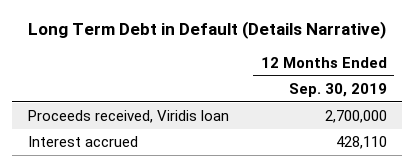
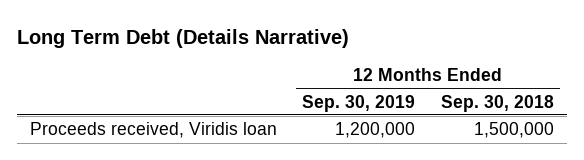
- Long Term Debt in Default (Details Narrative)
+ Long Term Debt (Details Narrative)
- | 12 Months Ended Sep. 30, 2019
+ | 12 Months Ended Sep. 30, 2019 | 12 Months Ended Sep. 30, 2018
- Proceeds received, Viridis loan | 2,700,000
- Interest accrued | 428,110
+ Proceeds received, Viridis loan | 1,200,000 | 1,500,000

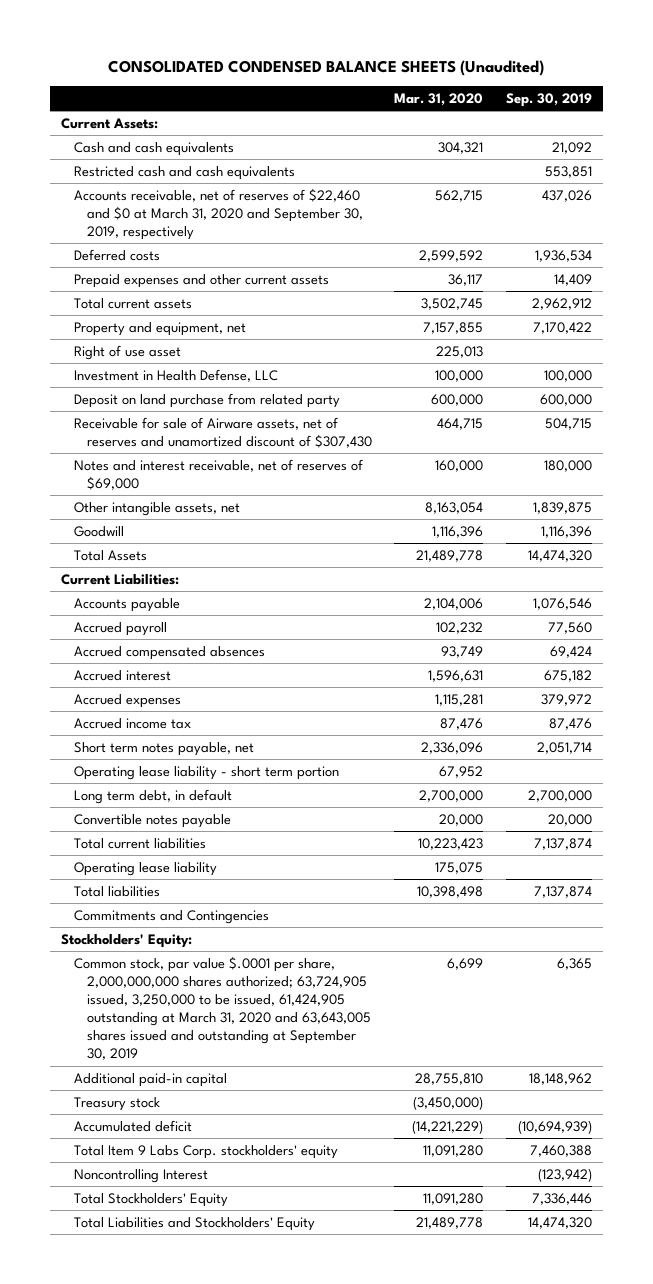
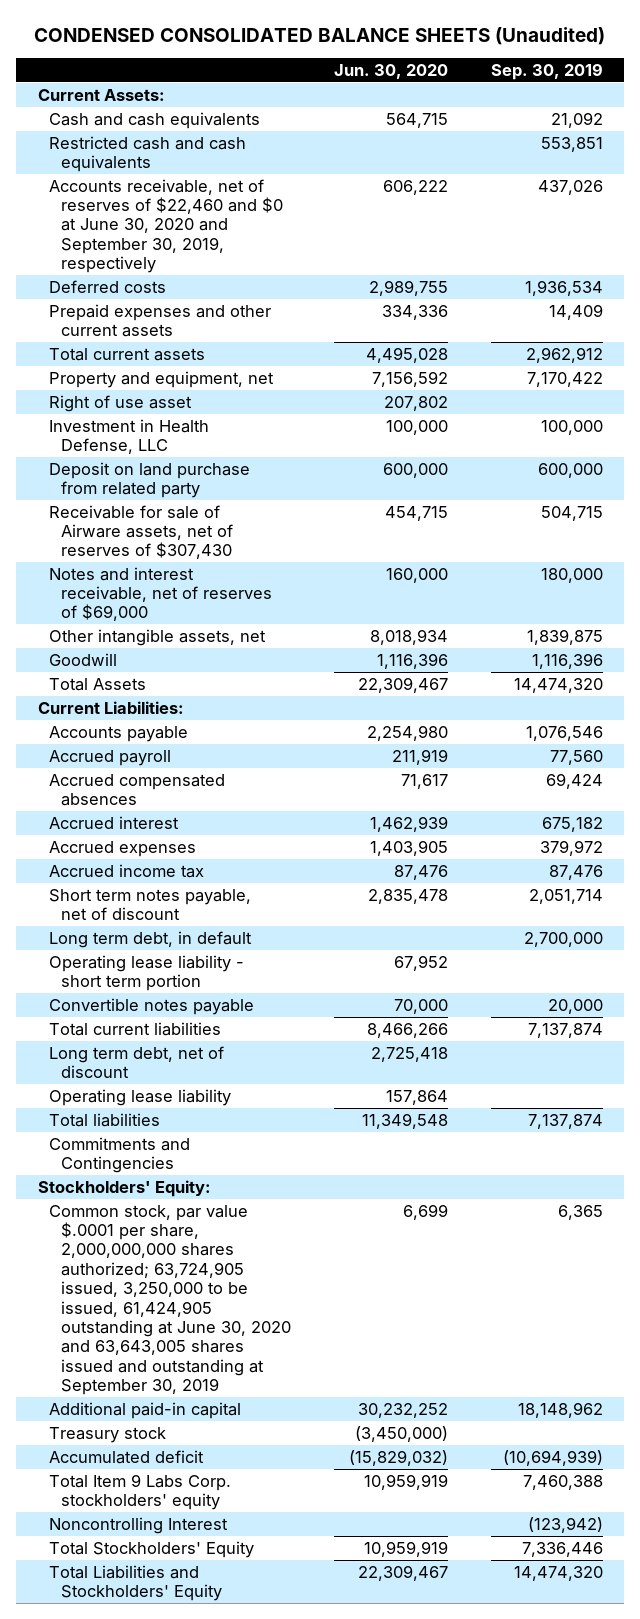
- CONSOLIDATED CONDENSED BALANCE SHEETS (Unaudited)
+ CONDENSED CONSOLIDATED BALANCE SHEETS (Unaudited)
- | Mar. 31, 2020 | Sep. 30, 2019
+ | Jun. 30, 2020 | Sep. 30, 2019
- Accounts receivable, net of reserves of $22,460 and $0 at March 31, 2020 and September 30, 2019, respectively | 562,715 | 437,026
+ Accounts receivable, net of reserves of $22,460 and $0 at June 30, 2020 and September 30, 2019, respectively | 606,222 | 437,026
- Receivable for sale of Airware assets, net of reserves and unamortized discount of $307,430 | 464,715 | 504,715
+ Receivable for sale of Airware assets, net of reserves of $307,430 | 454,715 | 504,715
- Short term notes payable, net | 2,336,096 | 2,051,714
+ Short term notes payable, net of discount | 2,835,478 | 2,051,714
moved down: Operating lease liability - short term portion | 67,952 |
+ Long term debt, net of discount | 2,725,418 |
- Common stock, par value $.0001 per share, 2,000,000,000 shares authorized; 63,724,905 issued, 3,250,000 to be issued, 61,424,905 outstanding at March 31, 2020 and 63,643,005 shares issued and outstanding at September 30, 2019 | 6,699 | 6,365
+ Common stock, par value $.0001 per share, 2,000,000,000 shares authorized; 63,724,905 issued, 3,250,000 to be issued, 61,424,905 outstanding at June 30, 2020 and 63,643,005 shares issued and outstanding at September 30, 2019 | 6,699 | 6,365

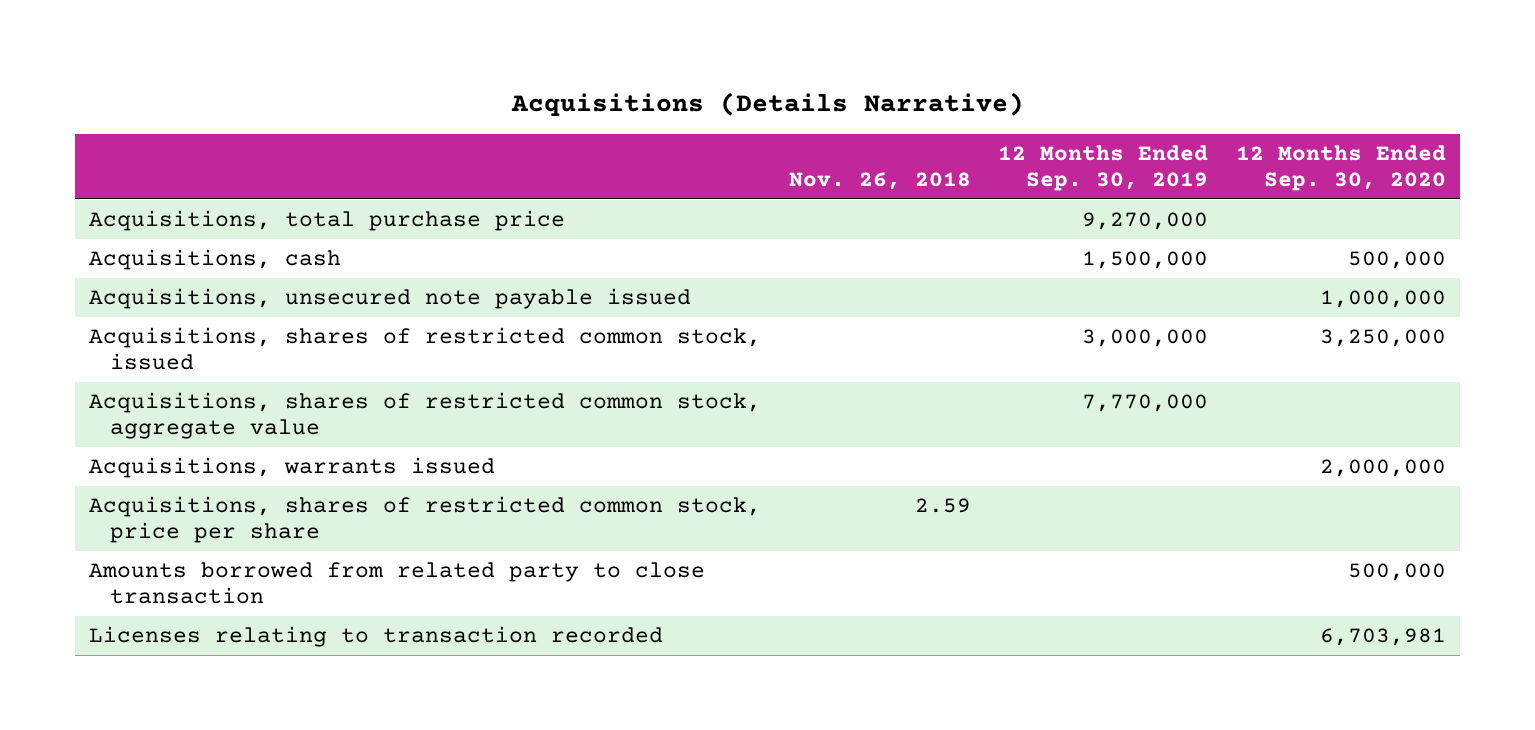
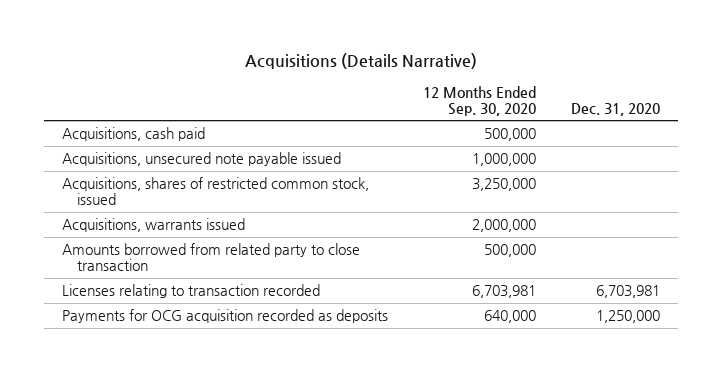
- | Nov. 26, 2018 | 12 Months Ended Sep. 30, 2019 | 12 Months Ended Sep. 30, 2020
+ | 12 Months Ended Sep. 30, 2020 | Dec. 31, 2020
- Acquisitions, total purchase price | | 9,270,000 |
- Acquisitions, cash | | 1,500,000 | 500,000
+ Acquisitions, cash paid | 500,000 |
- Acquisitions, shares of restricted common stock, aggregate value | | 7,770,000 |
- Acquisitions, shares of restricted common stock, price per share | 2.59 | |
+ Payments for OCG acquisition recorded as deposits | 640,000 | 1,250,000

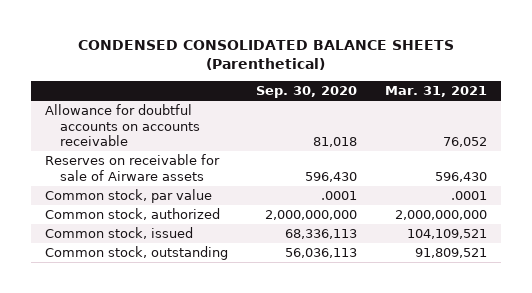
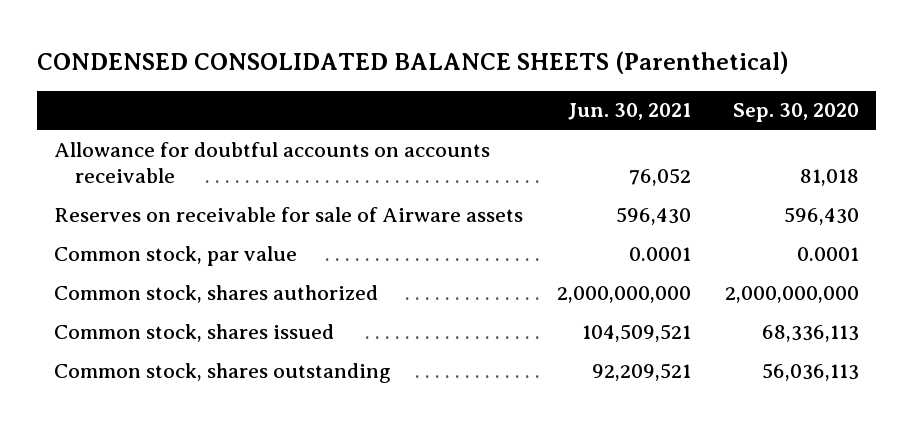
- | Sep. 30, 2020 | Mar. 31, 2021
+ | Jun. 30, 2021 | Sep. 30, 2020
- Common stock, par value | .0001 | .0001
- Common stock, authorized | 2,000,000,000 | 2,000,000,000
- Common stock, issued | 68,336,113 | 104,109,521
- Common stock, outstanding | 56,036,113 | 91,809,521
+ Common stock, par value | 0.0001 | 0.0001
+ Common stock, shares authorized | 2,000,000,000 | 2,000,000,000
+ Common stock, shares issued | 104,509,521 | 68,336,113
+ Common stock, shares outstanding | 92,209,521 | 56,036,113

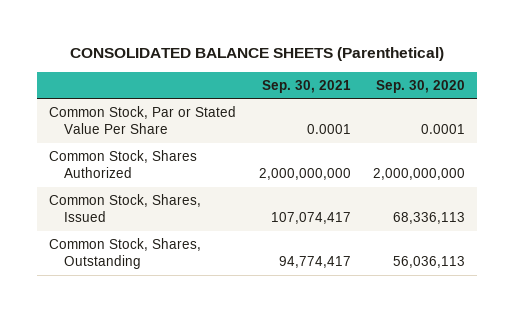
- CONDENSED CONSOLIDATED BALANCE SHEETS (Parenthetical)
+ CONSOLIDATED BALANCE SHEETS (Parenthetical)
- | Jun. 30, 2021 | Sep. 30, 2020
+ | Sep. 30, 2021 | Sep. 30, 2020
- Allowance for doubtful accounts on accounts receivable | 76,052 | 81,018
- Reserves on receivable for sale of Airware assets | 596,430 | 596,430
- Common stock, par value | 0.0001 | 0.0001
- Common stock, shares authorized | 2,000,000,000 | 2,000,000,000
- Common stock, shares issued | 104,509,521 | 68,336,113
- Common stock, shares outstanding | 92,209,521 | 56,036,113
+ Common Stock, Par or Stated Value Per Share | 0.0001 | 0.0001
+ Common Stock, Shares Authorized | 2,000,000,000 | 2,000,000,000
+ Common Stock, Shares, Issued | 107,074,417 | 68,336,113
+ Common Stock, Shares, Outstanding | 94,774,417 | 56,036,113

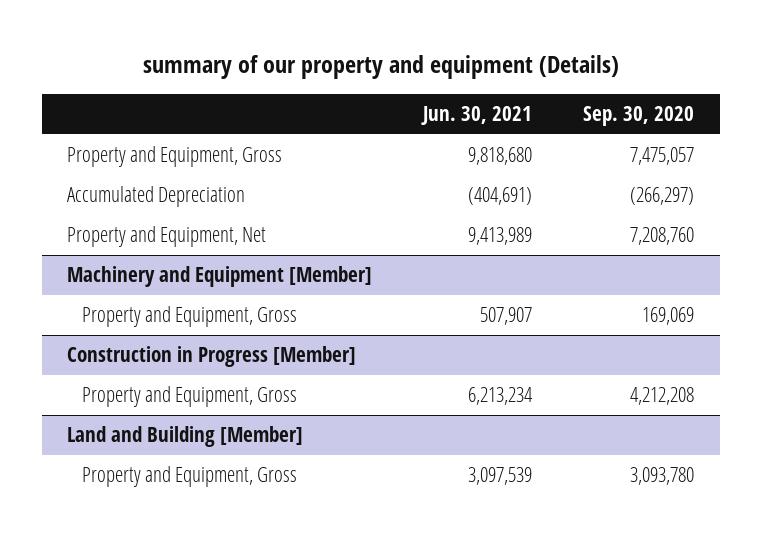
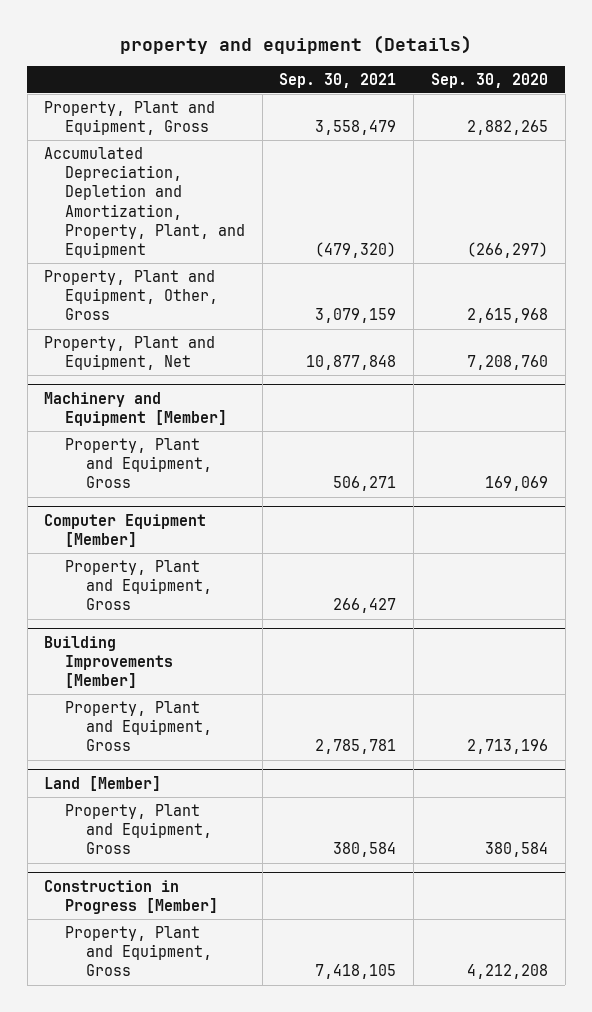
- summary of our property and equipment (Details)
+ property and equipment (Details)
- | Jun. 30, 2021 | Sep. 30, 2020
+ | Sep. 30, 2021 | Sep. 30, 2020
- Property and Equipment, Gross | 9,818,680 | 7,475,057
- Accumulated Depreciation | (404,691) | (266,297)
- Property and Equipment, Net | 9,413,989 | 7,208,760
+ Property, Plant and Equipment, Gross | 3,558,479 | 2,882,265
+ Accumulated Depreciation, Depletion and Amortization, Property, Plant, and Equipment | (479,320) | (266,297)
+ Property, Plant and Equipment, Other, Gross | 3,079,159 | 2,615,968
+ Property, Plant and Equipment, Net | 10,877,848 | 7,208,760
@ Machinery and Equipment [Member]
- Property and Equipment, Gross | 507,907 | 169,069
+ Property, Plant and Equipment, Gross | 506,271 | 169,069
+ Computer Equipment [Member]
+ Property, Plant and Equipment, Gross | 266,427 |
+ Building Improvements [Member]
+ Property, Plant and Equipment, Gross | 2,785,781 | 2,713,196
+ Land [Member]
+ Property, Plant and Equipment, Gross | 380,584 | 380,584
@ Construction in Progress [Member]
- Property and Equipment, Gross | 6,213,234 | 4,212,208
- Land and Building [Member]
- Property and Equipment, Gross | 3,097,539 | 3,093,780
@ Construction in Progress [Member]
+ Property, Plant and Equipment, Gross | 7,418,105 | 4,212,208

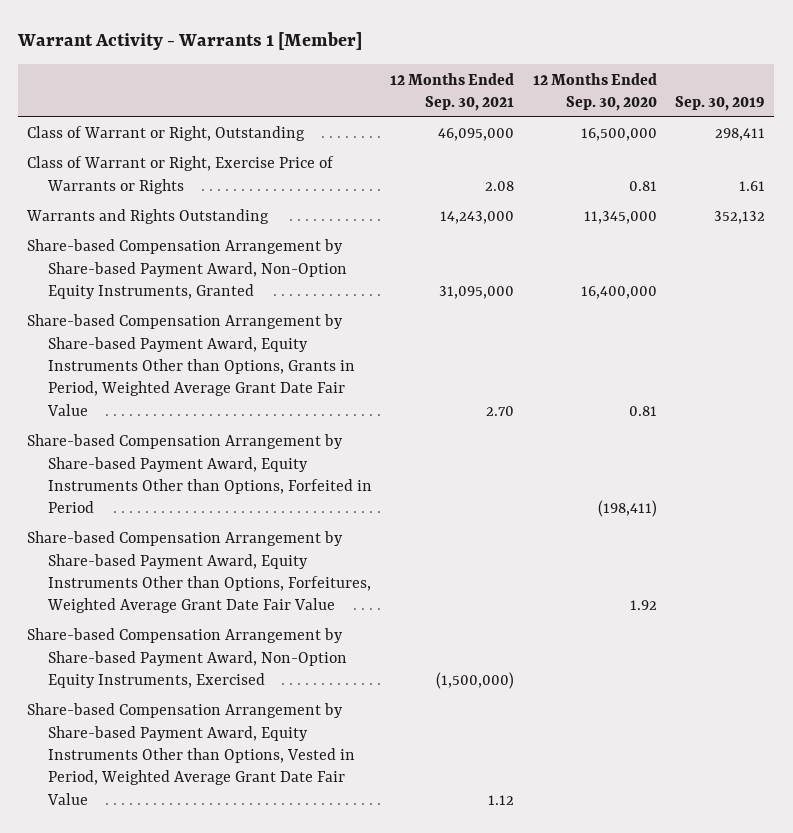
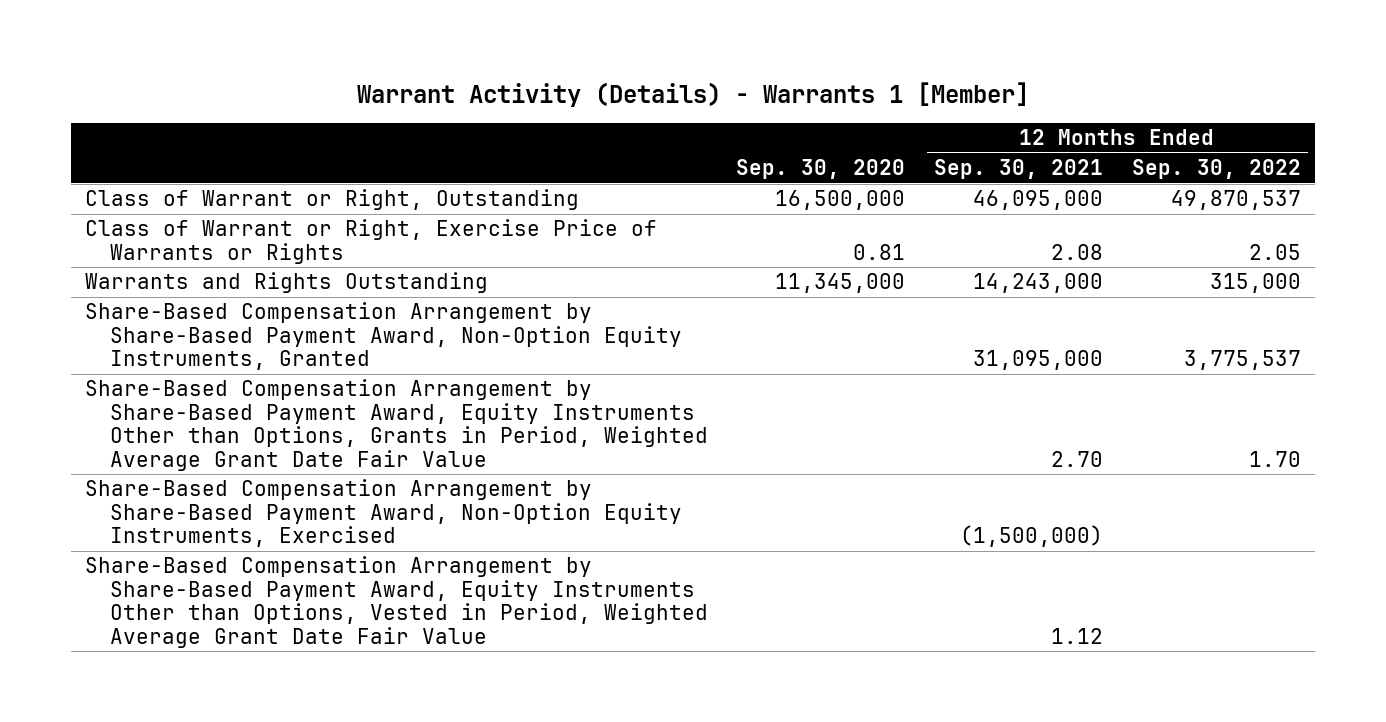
- Warrant Activity - Warrants 1 [Member]
+ Warrant Activity (Details) - Warrants 1 [Member]
- | 12 Months Ended Sep. 30, 2021 | 12 Months Ended Sep. 30, 2020 | Sep. 30, 2019
+ | Sep. 30, 2020 | 12 Months Ended Sep. 30, 2021 | 12 Months Ended Sep. 30, 2022
- Share-based Compensation Arrangement by Share-based Payment Award, Non-Option Equity Instruments, Granted | 31,095,000 | 16,400,000 |
- Share-based Compensation Arrangement by Share-based Payment Award, Equity Instruments Other than Options, Grants in Period, Weighted Average Grant Date Fair Value | 2.70 | 0.81 |
- Share-based Compensation Arrangement by Share-based Payment Award, Equity Instruments Other than Options, Forfeited in Period | | (198,411) |
- Share-based Compensation Arrangement by Share-based Payment Award, Equity Instruments Other than Options, Forfeitures, Weighted Average Grant Date Fair Value | | 1.92 |
- Share-based Compensation Arrangement by Share-based Payment Award, Non-Option Equity Instruments, Exercised | (1,500,000) | |
- Share-based Compensation Arrangement by Share-based Payment Award, Equity Instruments Other than Options, Vested in Period, Weighted Average Grant Date Fair Value | 1.12 | |
+ Share-Based Compensation Arrangement by Share-Based Payment Award, Non-Option Equity Instruments, Granted | | 31,095,000 | 3,775,537
+ Share-Based Compensation Arrangement by Share-Based Payment Award, Equity Instruments Other than Options, Grants in Period, Weighted Average Grant Date Fair Value | | 2.70 | 1.70
+ Share-Based Compensation Arrangement by Share-Based Payment Award, Non-Option Equity Instruments, Exercised | | (1,500,000) |
+ Share-Based Compensation Arrangement by Share-Based Payment Award, Equity Instruments Other than Options, Vested in Period, Weighted Average Grant Date Fair Value | | 1.12 |

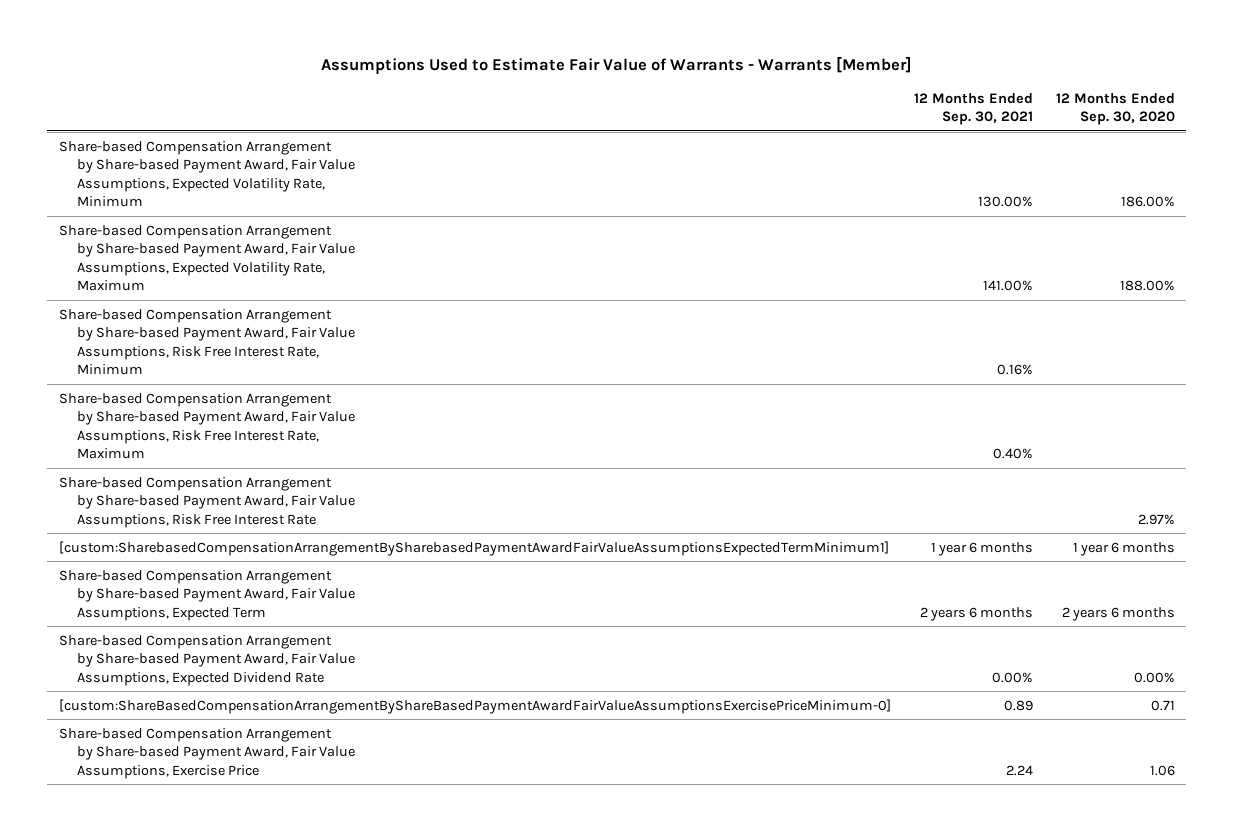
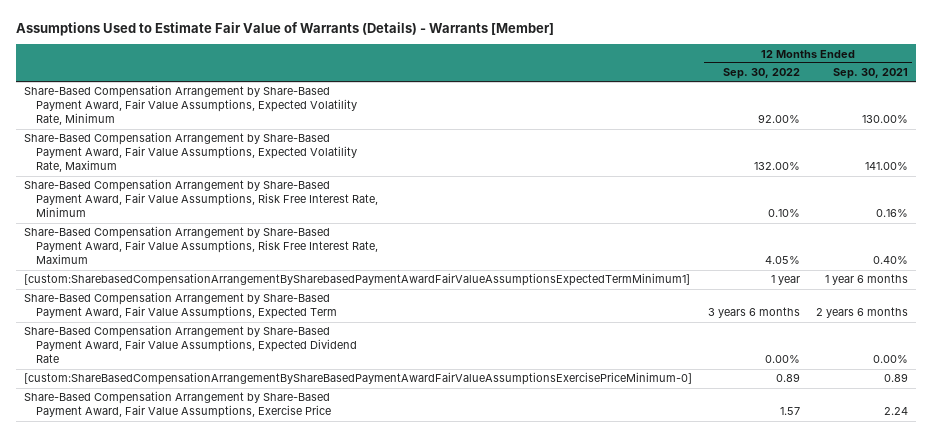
- Assumptions Used to Estimate Fair Value of Warrants - Warrants [Member]
+ Assumptions Used to Estimate Fair Value of Warrants (Details) - Warrants [Member]
- | 12 Months Ended Sep. 30, 2021 | 12 Months Ended Sep. 30, 2020
+ | 12 Months Ended Sep. 30, 2022 | 12 Months Ended Sep. 30, 2021
- Share-based Compensation Arrangement by Share-based Payment Award, Fair Value Assumptions, Expected Volatility Rate, Minimum | 130.00% | 186.00%
- Share-based Compensation Arrangement by Share-based Payment Award, Fair Value Assumptions, Expected Volatility Rate, Maximum | 141.00% | 188.00%
- Share-based Compensation Arrangement by Share-based Payment Award, Fair Value Assumptions, Risk Free Interest Rate, Minimum | 0.16% |
- Share-based Compensation Arrangement by Share-based Payment Award, Fair Value Assumptions, Risk Free Interest Rate, Maximum | 0.40% |
- Share-based Compensation Arrangement by Share-based Payment Award, Fair Value Assumptions, Risk Free Interest Rate | | 2.97%
+ Share-Based Compensation Arrangement by Share-Based Payment Award, Fair Value Assumptions, Expected Volatility Rate, Minimum | 92.00% | 130.00%
+ Share-Based Compensation Arrangement by Share-Based Payment Award, Fair Value Assumptions, Expected Volatility Rate, Maximum | 132.00% | 141.00%
+ Share-Based Compensation Arrangement by Share-Based Payment Award, Fair Value Assumptions, Risk Free Interest Rate, Minimum | 0.10% | 0.16%
+ Share-Based Compensation Arrangement by Share-Based Payment Award, Fair Value Assumptions, Risk Free Interest Rate, Maximum | 4.05% | 0.40%
- Share-based Compensation Arrangement by Share-based Payment Award, Fair Value Assumptions, Expected Term | 2 years 6 months | 2 years 6 months
- Share-based Compensation Arrangement by Share-based Payment Award, Fair Value Assumptions, Expected Dividend Rate | 0.00% | 0.00%
+ Share-Based Compensation Arrangement by Share-Based Payment Award, Fair Value Assumptions, Expected Term | 3 years 6 months | 2 years 6 months
+ Share-Based Compensation Arrangement by Share-Based Payment Award, Fair Value Assumptions, Expected Dividend Rate | 0.00% | 0.00%
- Share-based Compensation Arrangement by Share-based Payment Award, Fair Value Assumptions, Exercise Price | 2.24 | 1.06
+ Share-Based Compensation Arrangement by Share-Based Payment Award, Fair Value Assumptions, Exercise Price | 1.57 | 2.24

